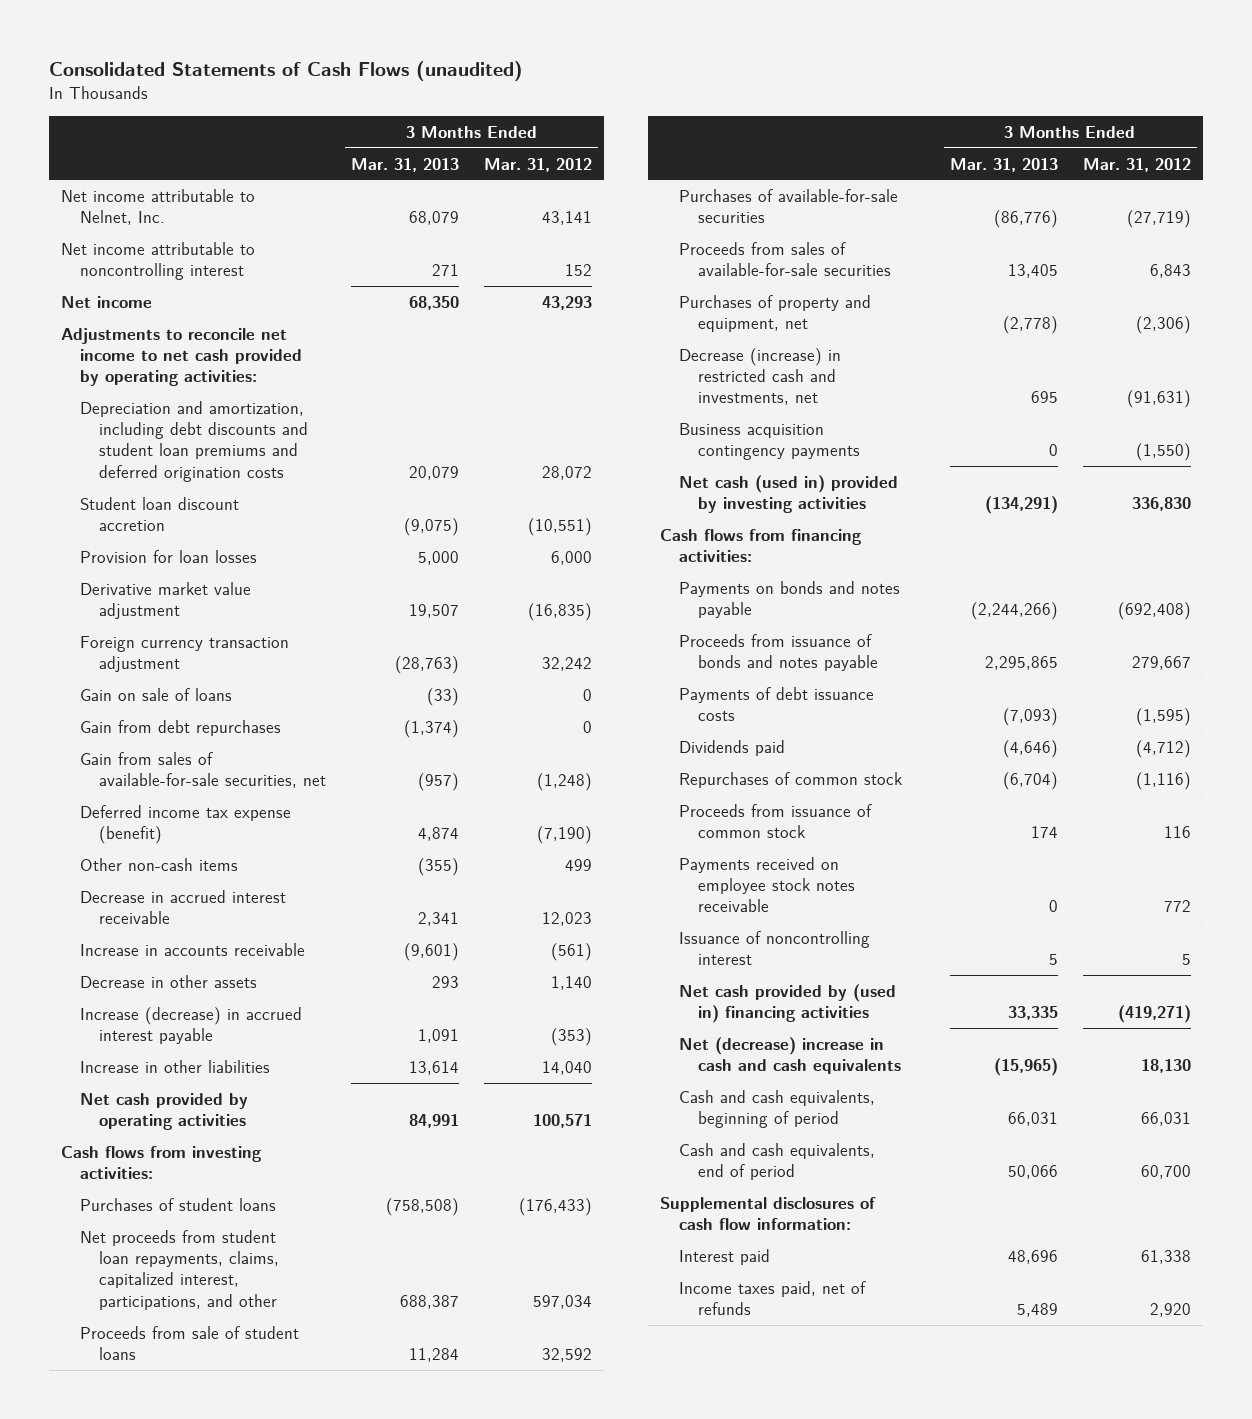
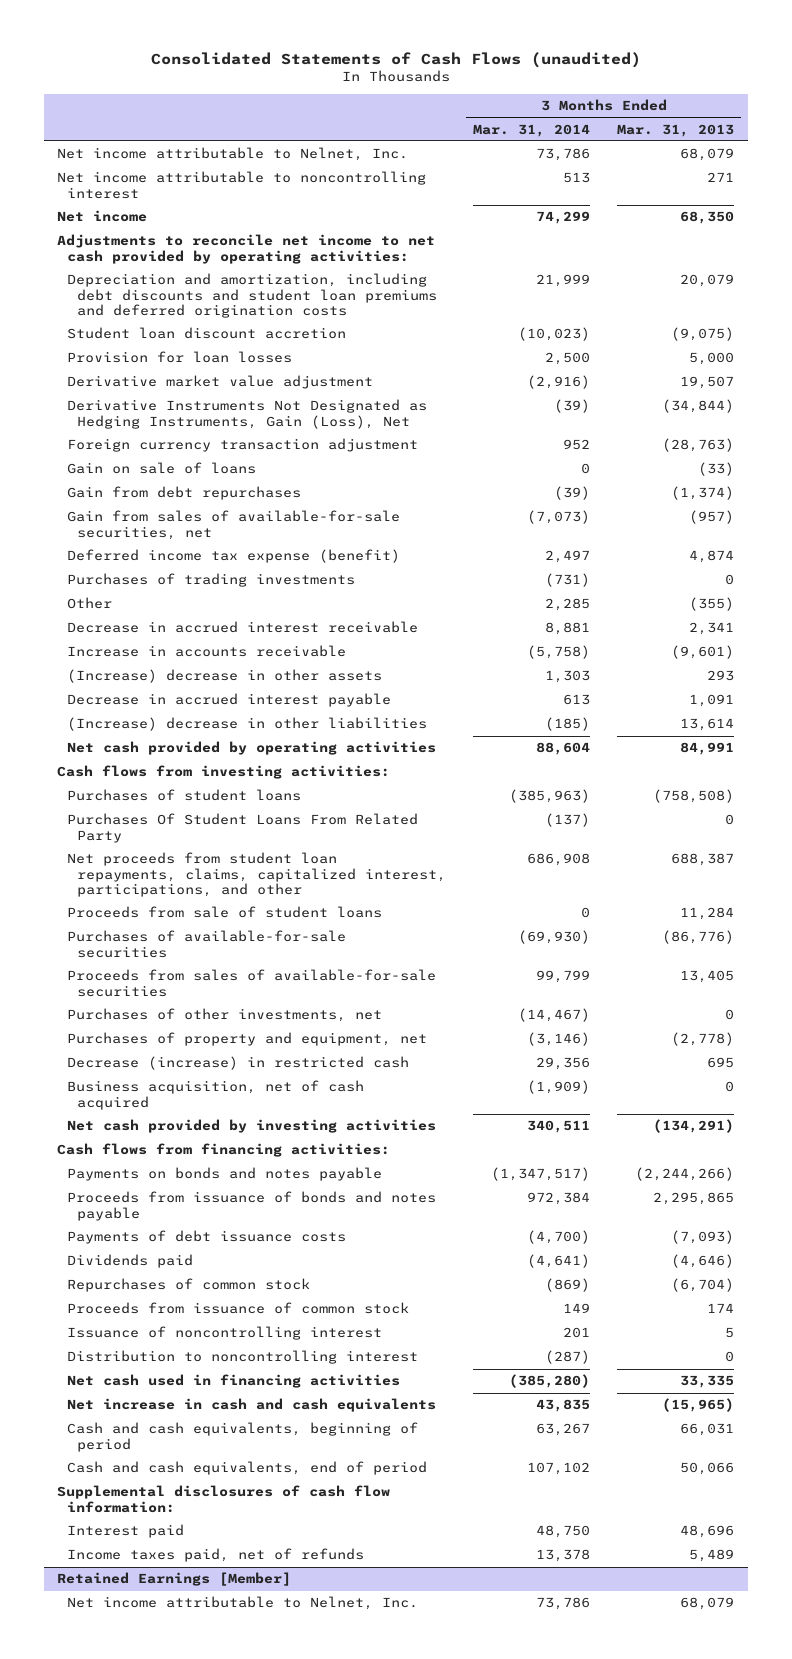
- | 3 Months Ended Mar. 31, 2013 | 3 Months Ended Mar. 31, 2012
+ | 3 Months Ended Mar. 31, 2014 | 3 Months Ended Mar. 31, 2013
+ Derivative Instruments Not Designated as Hedging Instruments, Gain (Loss), Net | (39) | (34,844)
- Other non-cash items | (355) | 499
+ Purchases of trading investments | (731) | 0
+ Other | 2,285 | (355)
- Decrease in other assets | 293 | 1,140
- Increase (decrease) in accrued interest payable | 1,091 | (353)
- Increase in other liabilities | 13,614 | 14,040
+ (Increase) decrease in other assets | 1,303 | 293
+ Decrease in accrued interest payable | 613 | 1,091
+ (Increase) decrease in other liabilities | (185) | 13,614
+ Purchases Of Student Loans From Related Party | (137) | 0
+ Purchases of other investments, net | (14,467) | 0
- Decrease (increase) in restricted cash and investments, net | 695 | (91,631)
- Business acquisition contingency payments | 0 | (1,550)
- Net cash (used in) provided by investing activities | (134,291) | 336,830
+ Decrease (increase) in restricted cash | 29,356 | 695
+ Business acquisition, net of cash acquired | (1,909) | 0
+ Net cash provided by investing activities | 340,511 | (134,291)
- Payments received on employee stock notes receivable | 0 | 772
- Net cash provided by (used in) financing activities | 33,335 | (419,271)
- Net (decrease) increase in cash and cash equivalents | (15,965) | 18,130
+ Distribution to noncontrolling interest | (287) | 0
+ Net cash used in financing activities | (385,280) | 33,335
+ Net increase in cash and cash equivalents | 43,835 | (15,965)
+ Retained Earnings [Member]
+ Net income attributable to Nelnet, Inc. | 73,786 | 68,079

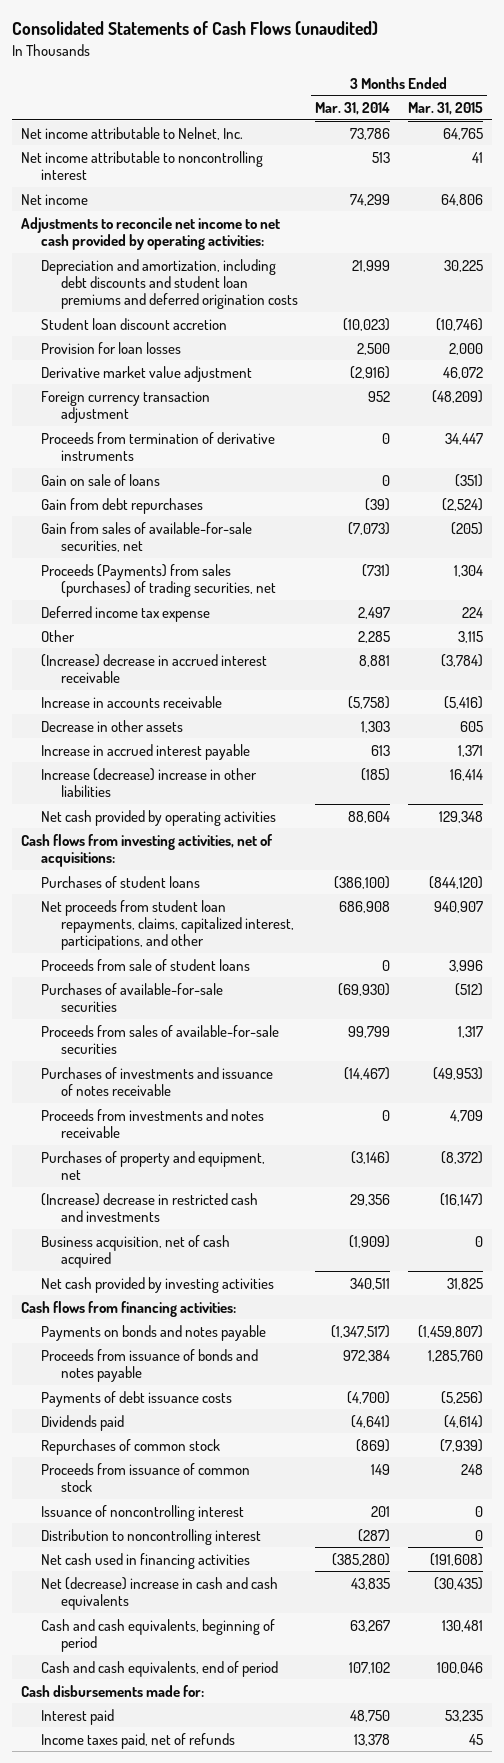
- | 3 Months Ended Mar. 31, 2014 | 3 Months Ended Mar. 31, 2013
+ | 3 Months Ended Mar. 31, 2014 | 3 Months Ended Mar. 31, 2015
- Derivative Instruments Not Designated as Hedging Instruments, Gain (Loss), Net | (39) | (34,844)
+ Proceeds from termination of derivative instruments | 0 | 34,447
- Deferred income tax expense (benefit) | 2,497 | 4,874
- Purchases of trading investments | (731) | 0
+ Proceeds (Payments) from sales (purchases) of trading securities, net | (731) | 1,304
+ Deferred income tax expense | 2,497 | 224
- Decrease in accrued interest receivable | 8,881 | 2,341
+ (Increase) decrease in accrued interest receivable | 8,881 | (3,784)
- (Increase) decrease in other assets | 1,303 | 293
- Decrease in accrued interest payable | 613 | 1,091
- (Increase) decrease in other liabilities | (185) | 13,614
+ Decrease in other assets | 1,303 | 605
+ Increase in accrued interest payable | 613 | 1,371
+ Increase (decrease) increase in other liabilities | (185) | 16,414
- Cash flows from investing activities:
- Purchases of student loans | (385,963) | (758,508)
- Purchases Of Student Loans From Related Party | (137) | 0
+ Cash flows from investing activities, net of acquisitions:
+ Purchases of student loans | (386,100) | (844,120)
- Purchases of other investments, net | (14,467) | 0
+ Purchases of investments and issuance of notes receivable | (14,467) | (49,953)
+ Proceeds from investments and notes receivable | 0 | 4,709
- Decrease (increase) in restricted cash | 29,356 | 695
+ (Increase) decrease in restricted cash and investments | 29,356 | (16,147)
- Net increase in cash and cash equivalents | 43,835 | (15,965)
+ Net (decrease) increase in cash and cash equivalents | 43,835 | (30,435)
- Supplemental disclosures of cash flow information:
+ Cash disbursements made for:
- Retained Earnings [Member]
- Net income attributable to Nelnet, Inc. | 73,786 | 68,079

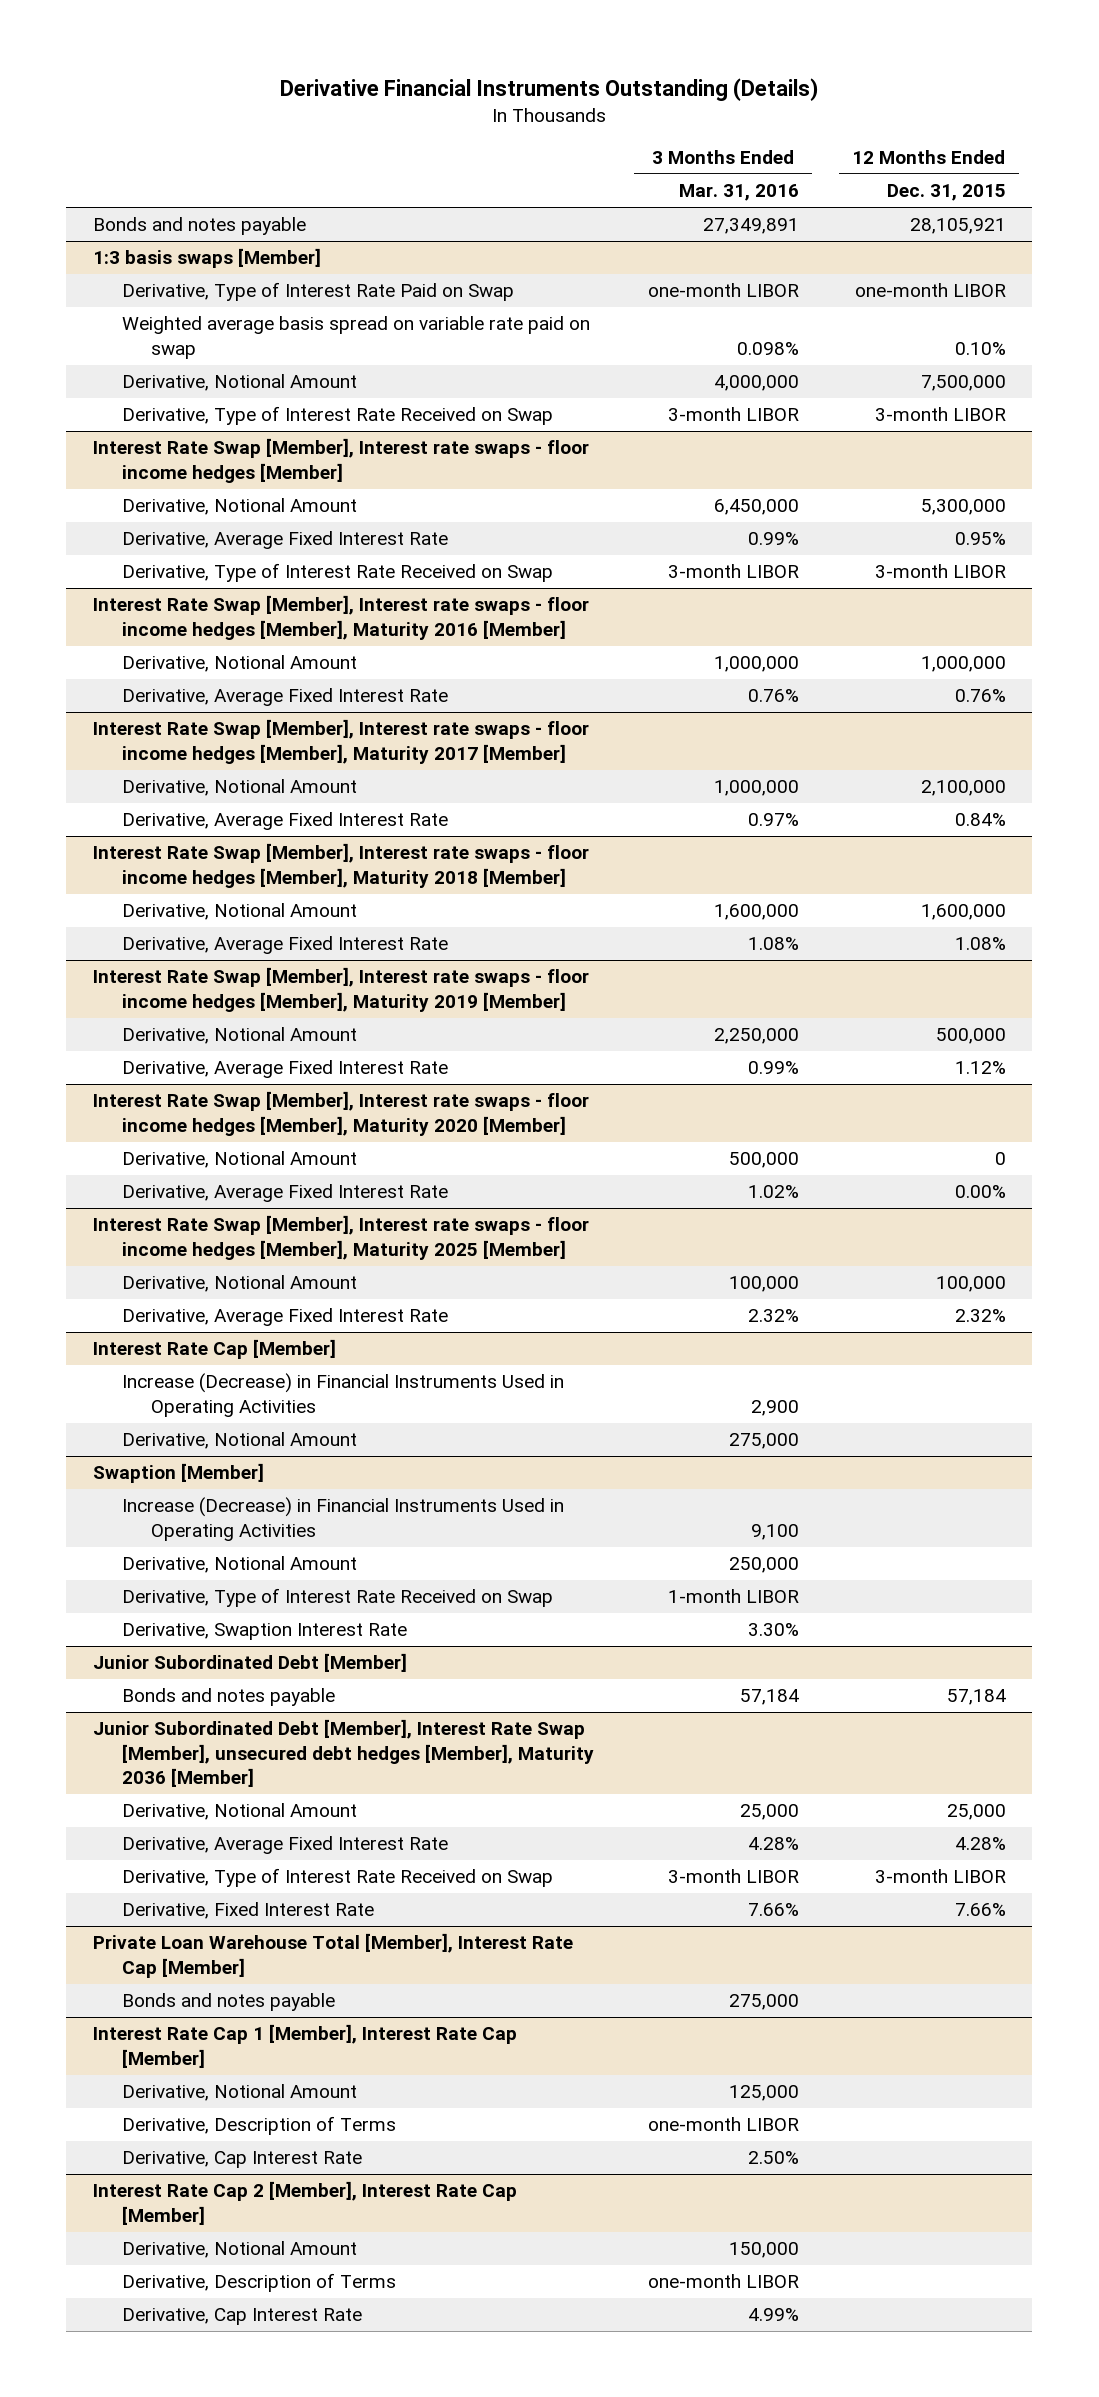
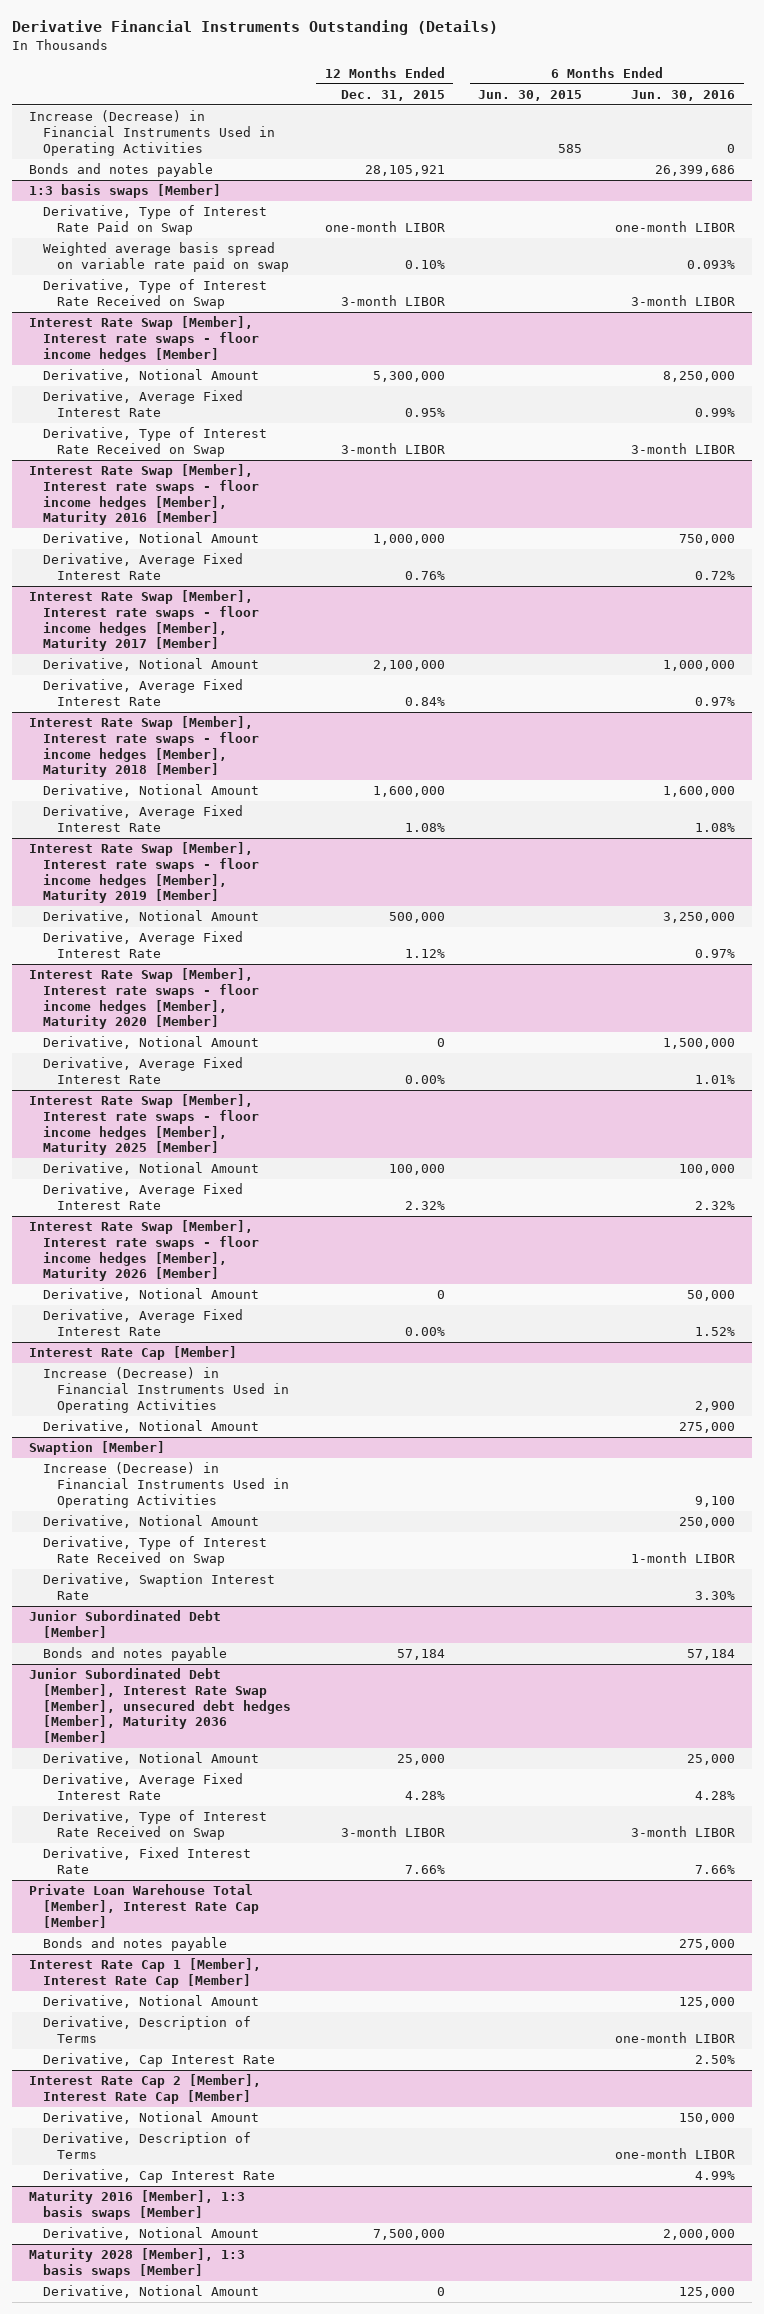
- | 3 Months Ended Mar. 31, 2016 | 12 Months Ended Dec. 31, 2015
+ | 12 Months Ended Dec. 31, 2015 | 6 Months Ended Jun. 30, 2015 | 6 Months Ended Jun. 30, 2016
+ Increase (Decrease) in Financial Instruments Used in Operating Activities | | 585 | 0
@ 1:3 basis swaps [Member]
- Derivative, Notional Amount | 4,000,000 | 7,500,000
+ Interest Rate Swap [Member], Interest rate swaps - floor income hedges [Member], Maturity 2026 [Member]
+ Derivative, Notional Amount | 0 | | 50,000
+ Derivative, Average Fixed Interest Rate | 0.00% | | 1.52%
+ Maturity 2016 [Member], 1:3 basis swaps [Member]
+ Derivative, Notional Amount | 7,500,000 | | 2,000,000
+ Maturity 2028 [Member], 1:3 basis swaps [Member]
+ Derivative, Notional Amount | 0 | | 125,000

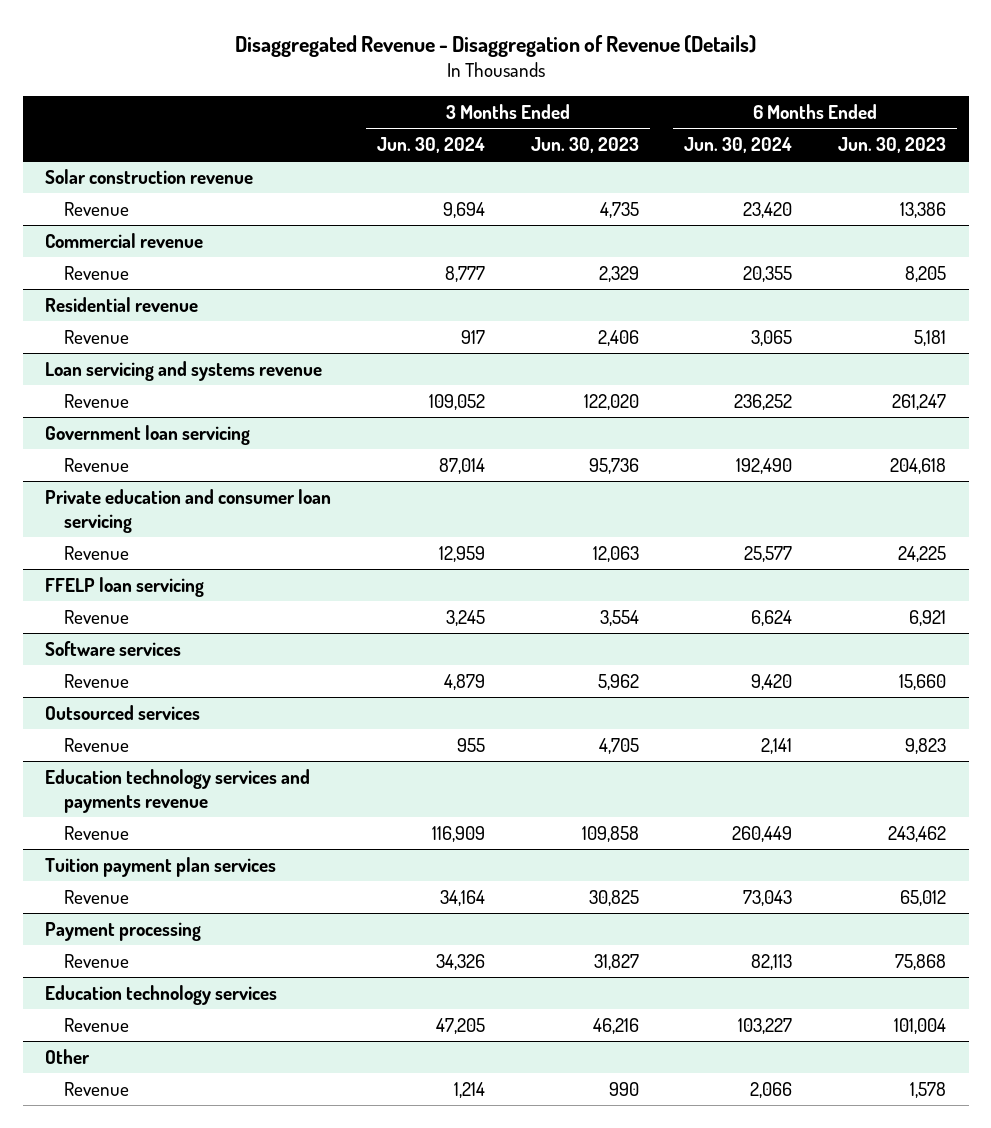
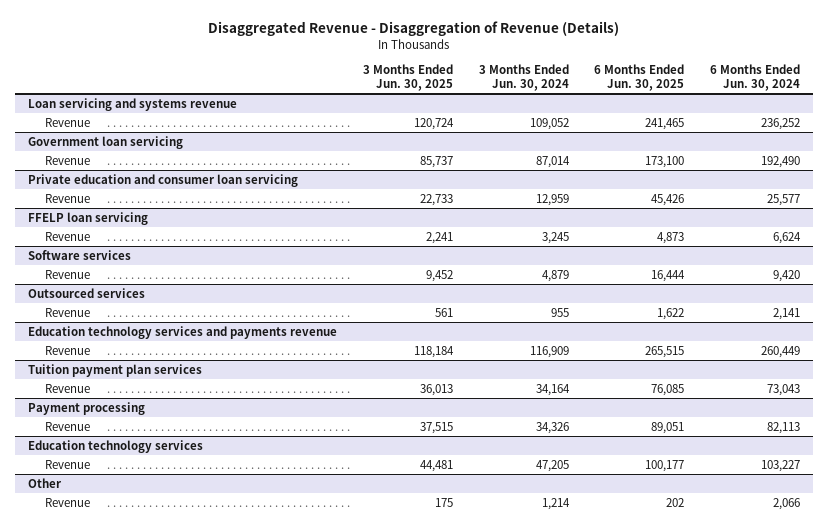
- | 3 Months Ended Jun. 30, 2024 | 3 Months Ended Jun. 30, 2023 | 6 Months Ended Jun. 30, 2024 | 6 Months Ended Jun. 30, 2023
+ | 3 Months Ended Jun. 30, 2025 | 3 Months Ended Jun. 30, 2024 | 6 Months Ended Jun. 30, 2025 | 6 Months Ended Jun. 30, 2024
- Solar construction revenue
- Revenue | 9,694 | 4,735 | 23,420 | 13,386
- Commercial revenue
- Revenue | 8,777 | 2,329 | 20,355 | 8,205
- Residential revenue
- Revenue | 917 | 2,406 | 3,065 | 5,181

